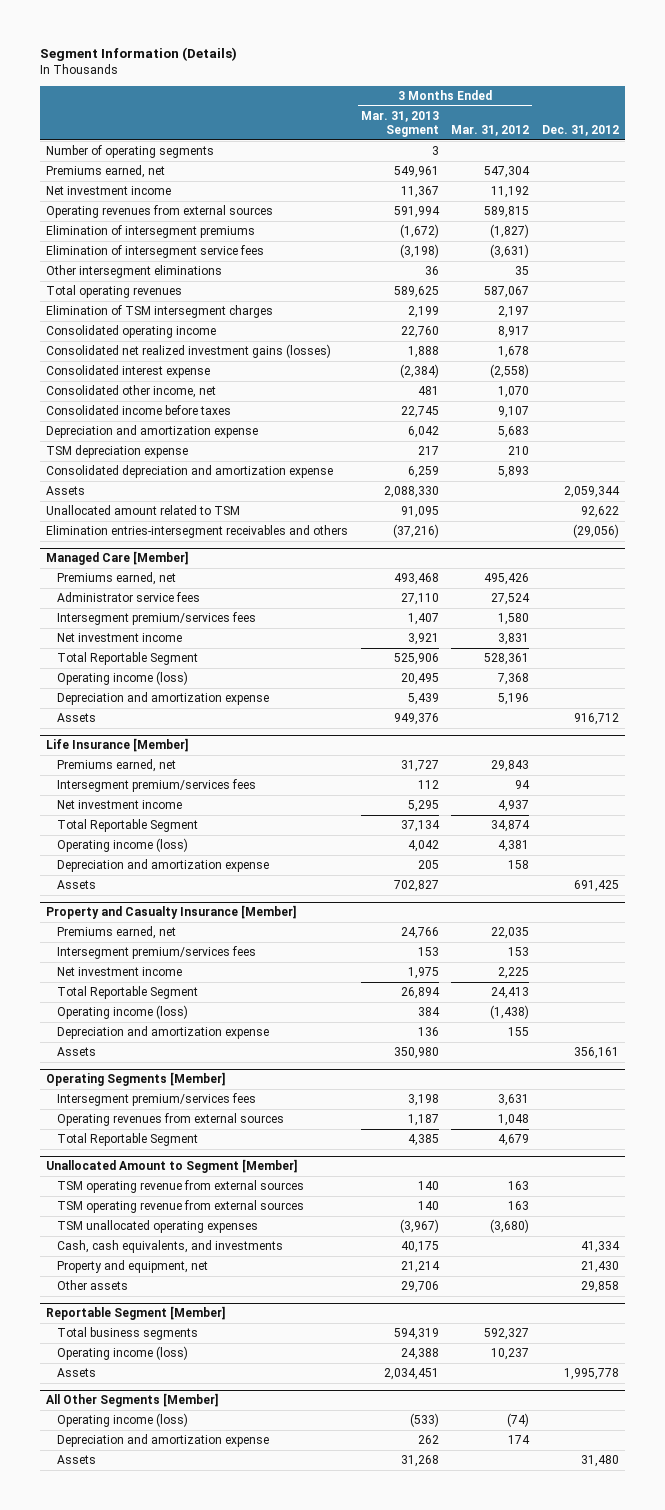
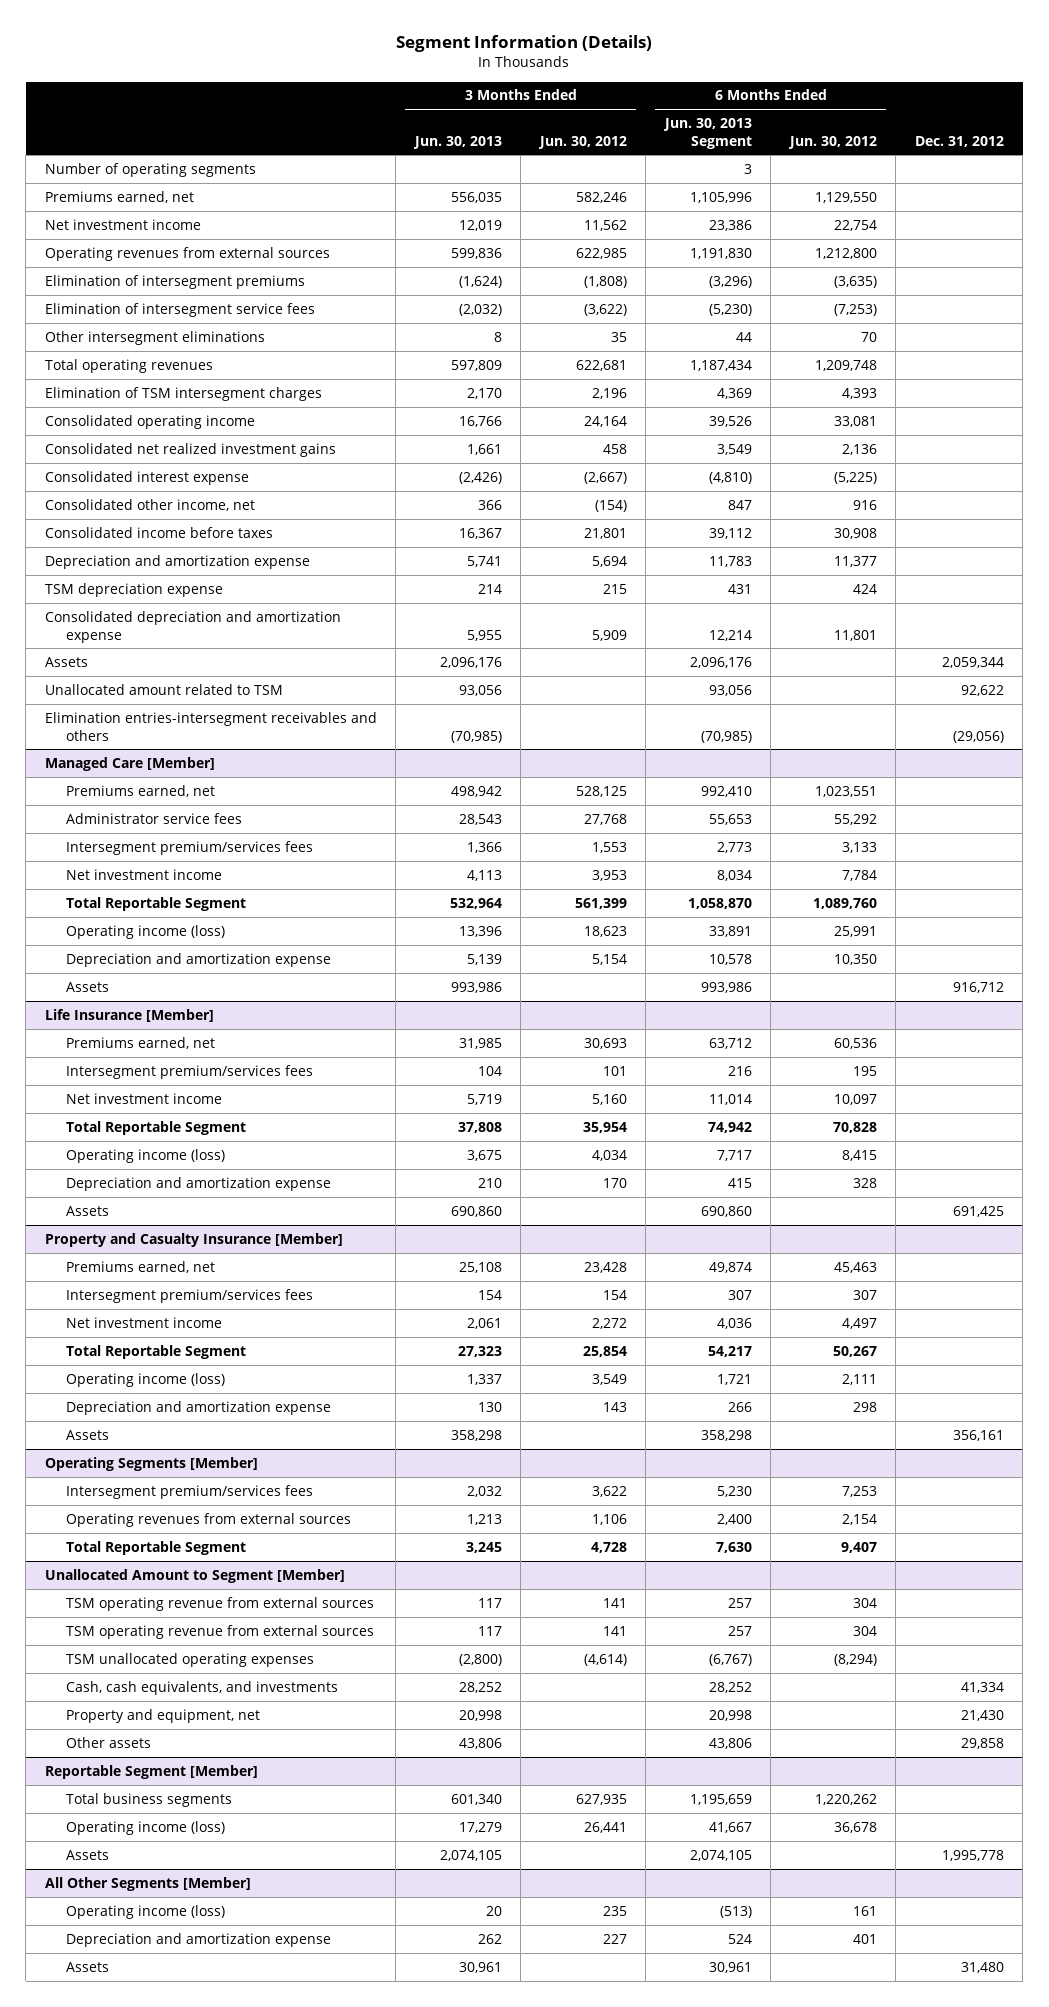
- | 3 Months Ended Mar. 31, 2013 Segment | 3 Months Ended Mar. 31, 2012 | Dec. 31, 2012
+ | 3 Months Ended Jun. 30, 2013 | 3 Months Ended Jun. 30, 2012 | 6 Months Ended Jun. 30, 2013 Segment | 6 Months Ended Jun. 30, 2012 | Dec. 31, 2012
- Consolidated net realized investment gains (losses) | 1,888 | 1,678 |
+ Consolidated net realized investment gains | 1,661 | 458 | 3,549 | 2,136 |

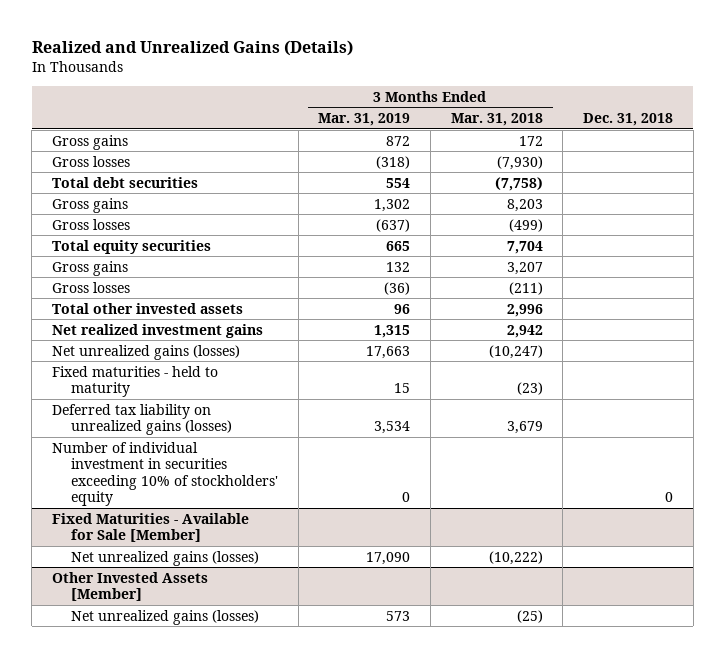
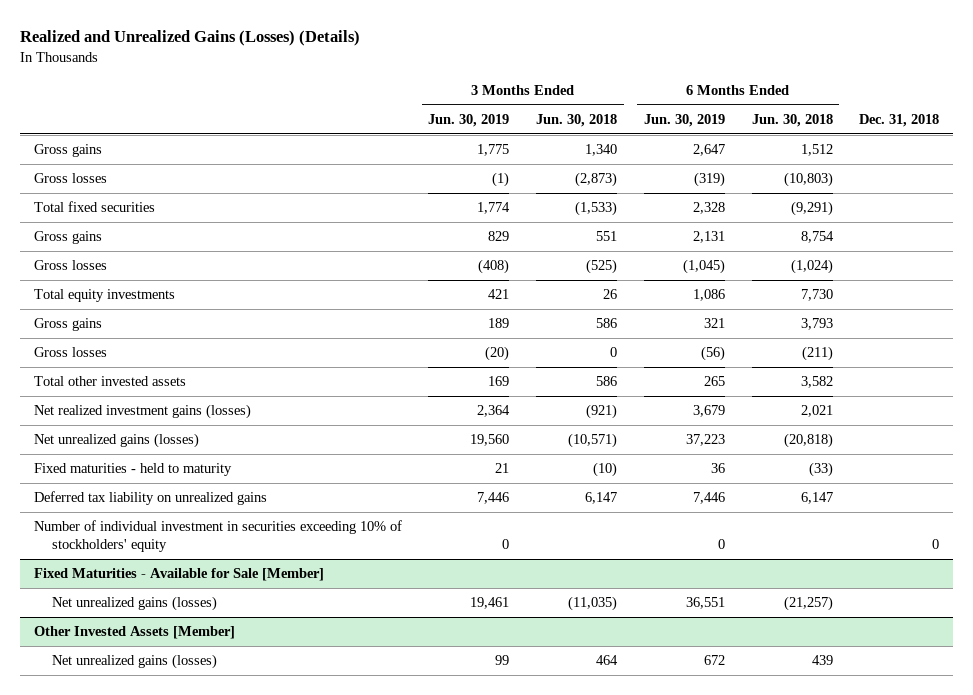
- Realized and Unrealized Gains (Details)
+ Realized and Unrealized Gains (Losses) (Details)
- | 3 Months Ended Mar. 31, 2019 | 3 Months Ended Mar. 31, 2018 | Dec. 31, 2018
+ | 3 Months Ended Jun. 30, 2019 | 3 Months Ended Jun. 30, 2018 | 6 Months Ended Jun. 30, 2019 | 6 Months Ended Jun. 30, 2018 | Dec. 31, 2018
- Total debt securities | 554 | (7,758) |
+ Total fixed securities | 1,774 | (1,533) | 2,328 | (9,291) |
- Total equity securities | 665 | 7,704 |
+ Total equity investments | 421 | 26 | 1,086 | 7,730 |
- Net realized investment gains | 1,315 | 2,942 |
+ Net realized investment gains (losses) | 2,364 | (921) | 3,679 | 2,021 |
- Deferred tax liability on unrealized gains (losses) | 3,534 | 3,679 |
+ Deferred tax liability on unrealized gains | 7,446 | 6,147 | 7,446 | 6,147 |

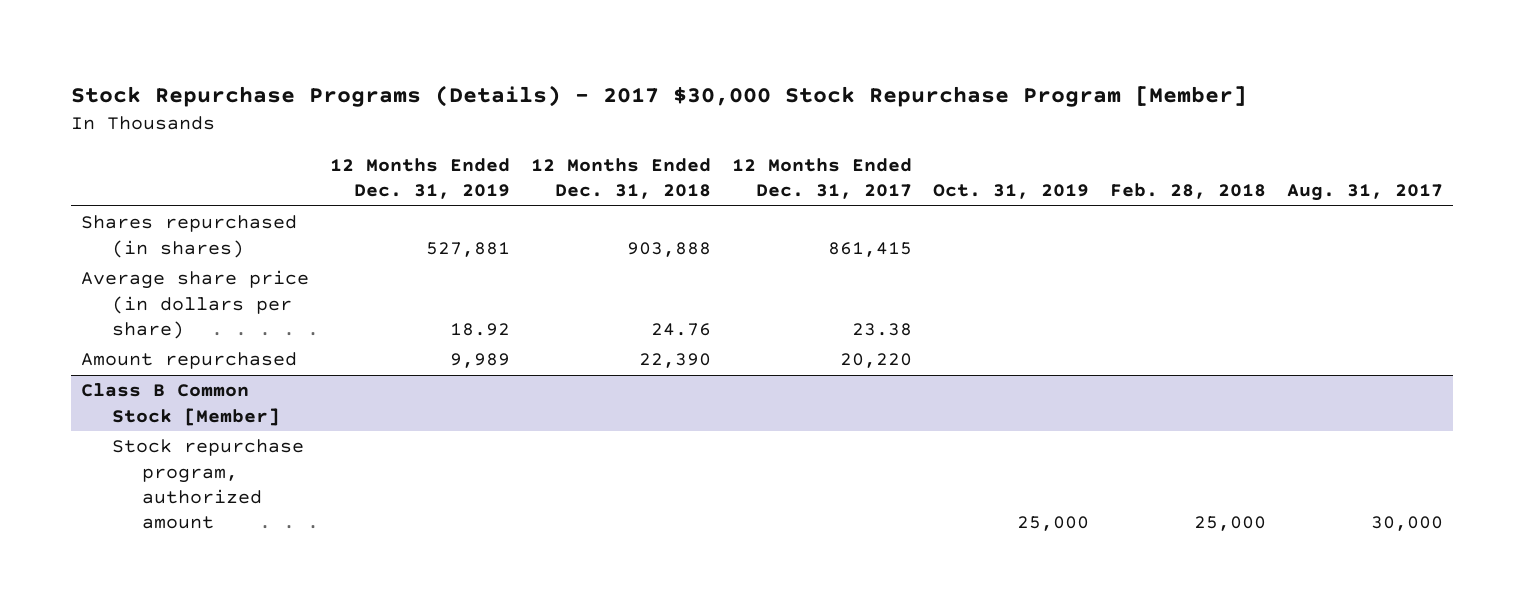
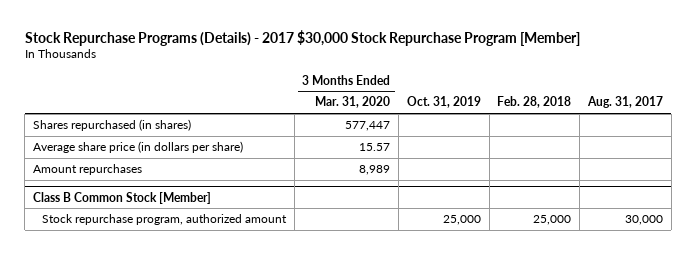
- | 12 Months Ended Dec. 31, 2019 | 12 Months Ended Dec. 31, 2018 | 12 Months Ended Dec. 31, 2017 | Oct. 31, 2019 | Feb. 28, 2018 | Aug. 31, 2017
+ | 3 Months Ended Mar. 31, 2020 | Oct. 31, 2019 | Feb. 28, 2018 | Aug. 31, 2017
- Amount repurchased | 9,989 | 22,390 | 20,220 | | |
+ Amount repurchases | 8,989 | | |

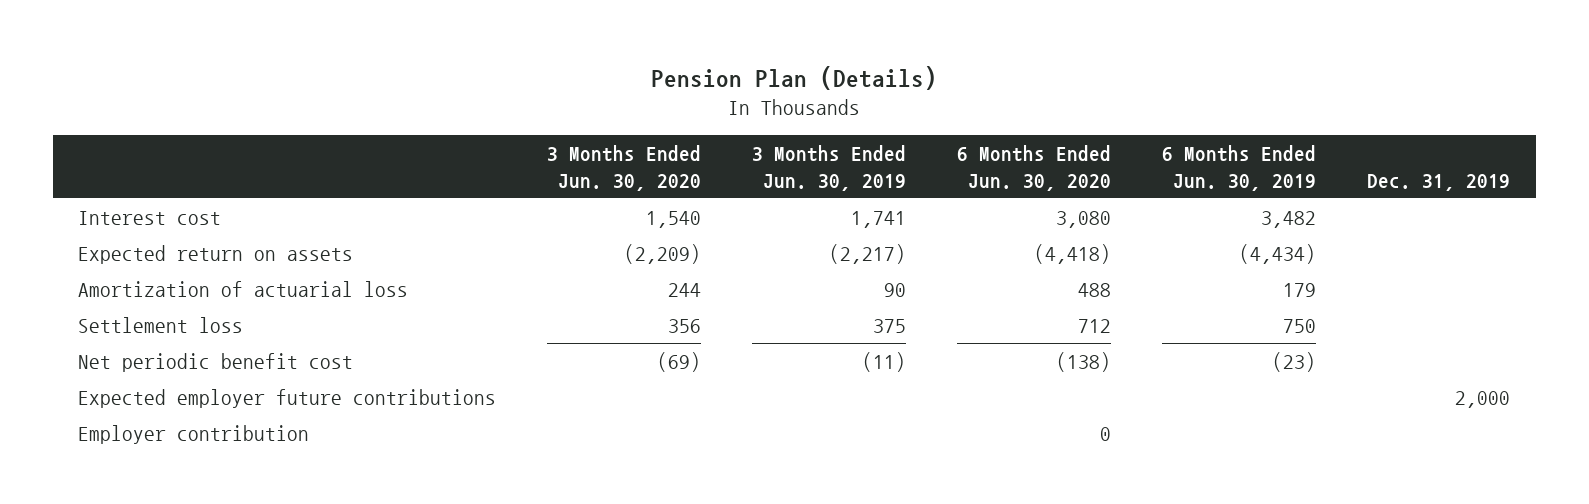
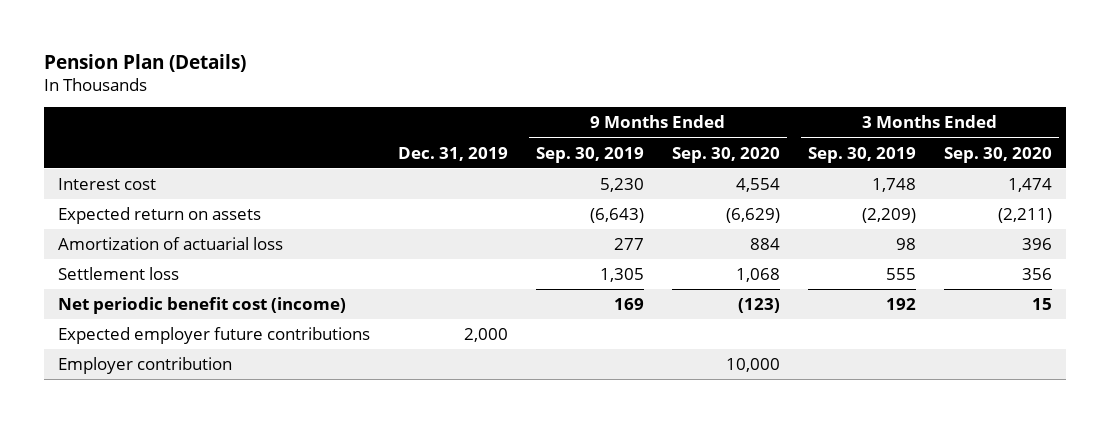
- | 3 Months Ended Jun. 30, 2020 | 3 Months Ended Jun. 30, 2019 | 6 Months Ended Jun. 30, 2020 | 6 Months Ended Jun. 30, 2019 | Dec. 31, 2019
+ | Dec. 31, 2019 | 9 Months Ended Sep. 30, 2019 | 9 Months Ended Sep. 30, 2020 | 3 Months Ended Sep. 30, 2019 | 3 Months Ended Sep. 30, 2020
- Net periodic benefit cost | (69) | (11) | (138) | (23) |
+ Net periodic benefit cost (income) | | 169 | (123) | 192 | 15

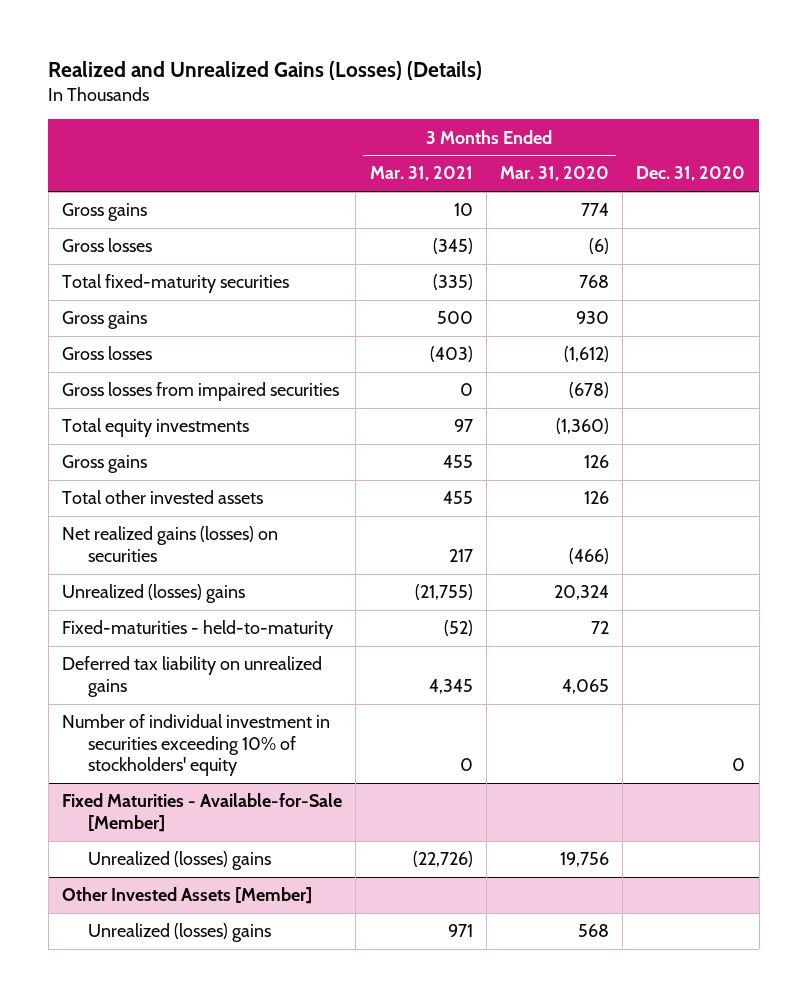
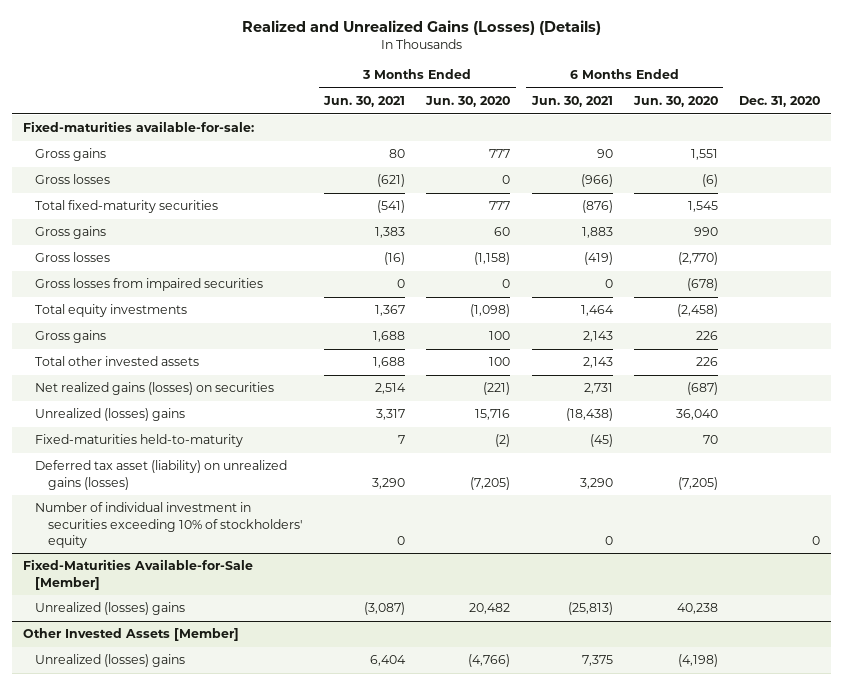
- | 3 Months Ended Mar. 31, 2021 | 3 Months Ended Mar. 31, 2020 | Dec. 31, 2020
+ | 3 Months Ended Jun. 30, 2021 | 3 Months Ended Jun. 30, 2020 | 6 Months Ended Jun. 30, 2021 | 6 Months Ended Jun. 30, 2020 | Dec. 31, 2020
+ Fixed-maturities available-for-sale:
- Fixed-maturities - held-to-maturity | (52) | 72 |
- Deferred tax liability on unrealized gains | 4,345 | 4,065 |
+ Fixed-maturities held-to-maturity | 7 | (2) | (45) | 70 |
+ Deferred tax asset (liability) on unrealized gains (losses) | 3,290 | (7,205) | 3,290 | (7,205) |
- Fixed Maturities - Available-for-Sale [Member]
+ Fixed-Maturities Available-for-Sale [Member]

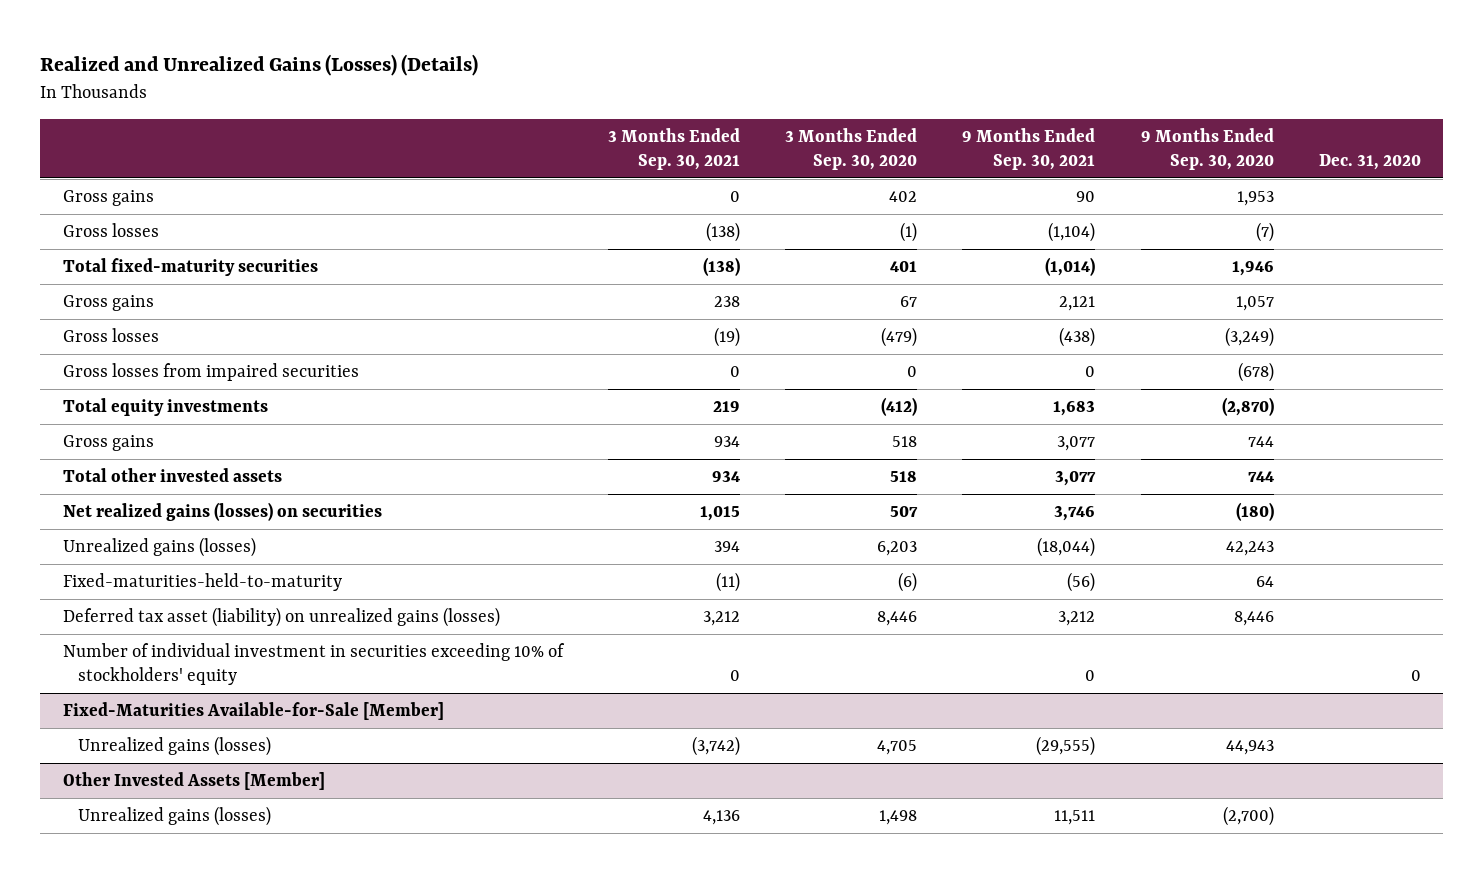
- | 3 Months Ended Jun. 30, 2021 | 3 Months Ended Jun. 30, 2020 | 6 Months Ended Jun. 30, 2021 | 6 Months Ended Jun. 30, 2020 | Dec. 31, 2020
+ | 3 Months Ended Sep. 30, 2021 | 3 Months Ended Sep. 30, 2020 | 9 Months Ended Sep. 30, 2021 | 9 Months Ended Sep. 30, 2020 | Dec. 31, 2020
- Fixed-maturities available-for-sale:
- Unrealized (losses) gains | 3,317 | 15,716 | (18,438) | 36,040 |
- Fixed-maturities held-to-maturity | 7 | (2) | (45) | 70 |
+ Unrealized gains (losses) | 394 | 6,203 | (18,044) | 42,243 |
+ Fixed-maturities-held-to-maturity | (11) | (6) | (56) | 64 |
@ Fixed-Maturities Available-for-Sale [Member]
- Unrealized (losses) gains | (3,087) | 20,482 | (25,813) | 40,238 |
+ Unrealized gains (losses) | (3,742) | 4,705 | (29,555) | 44,943 |
@ Other Invested Assets [Member]
- Unrealized (losses) gains | 6,404 | (4,766) | 7,375 | (4,198) |
+ Unrealized gains (losses) | 4,136 | 1,498 | 11,511 | (2,700) |

